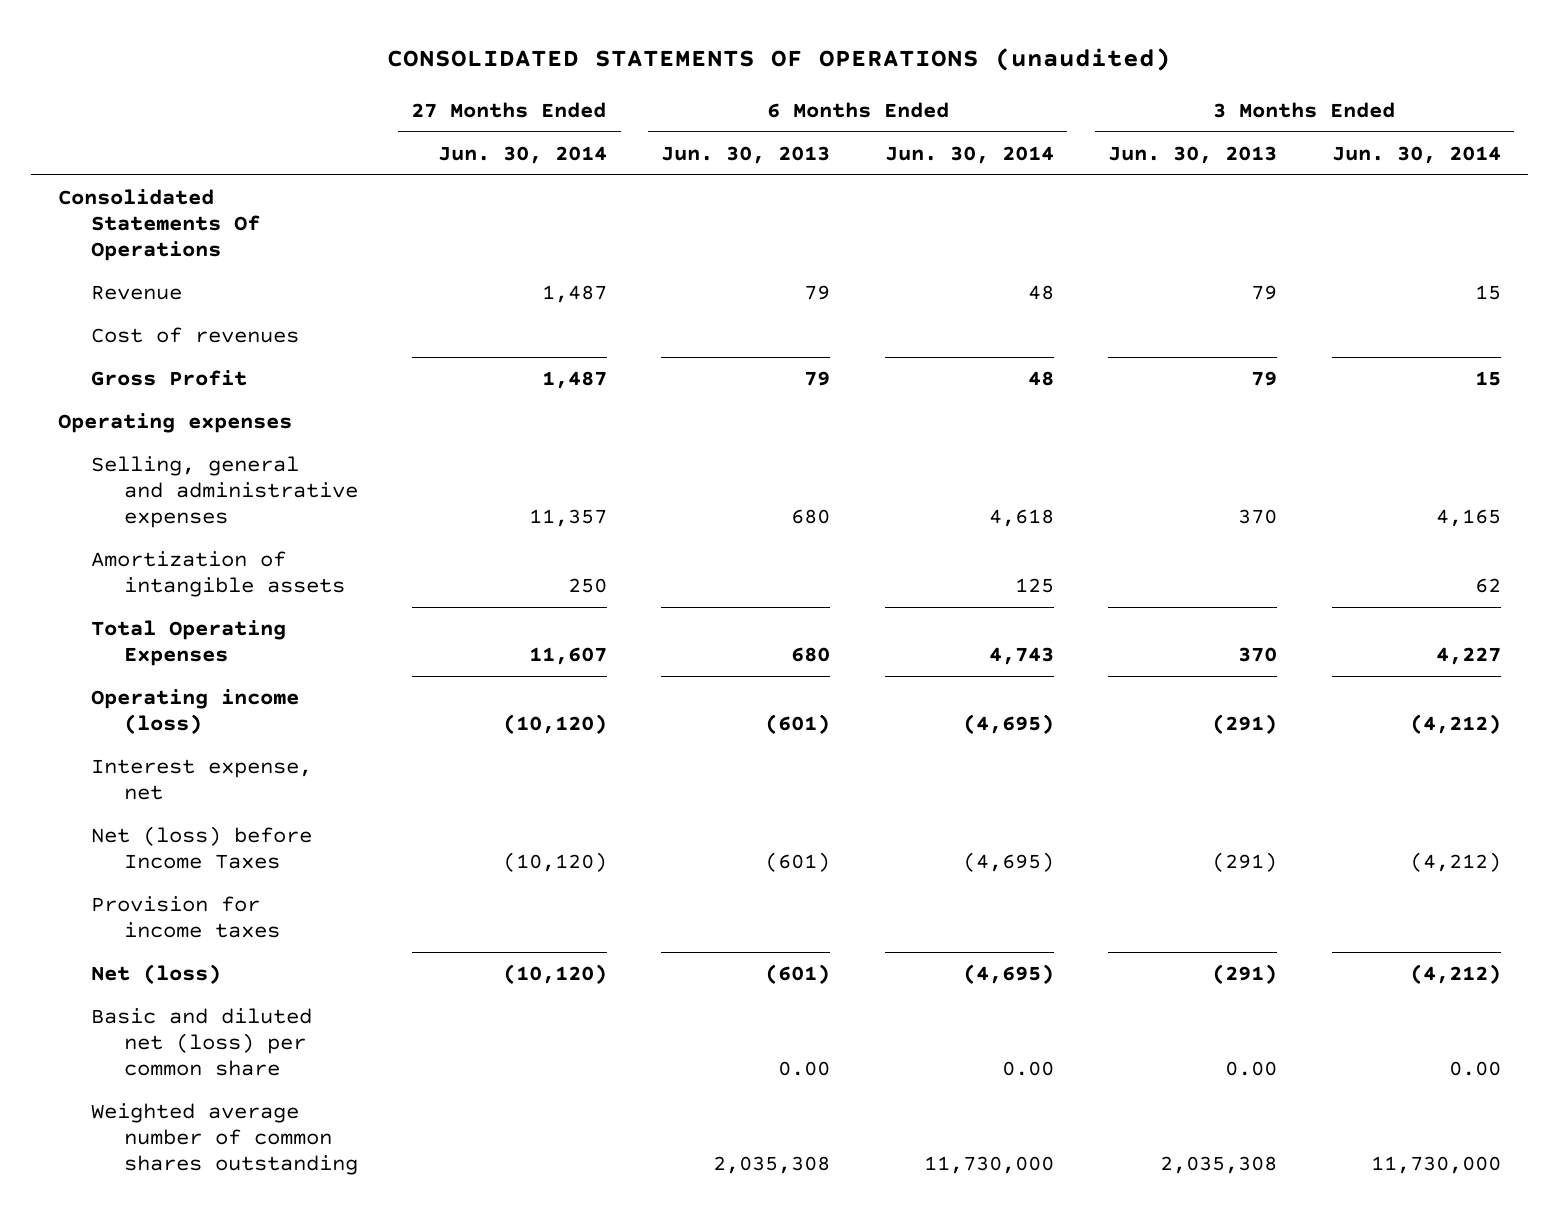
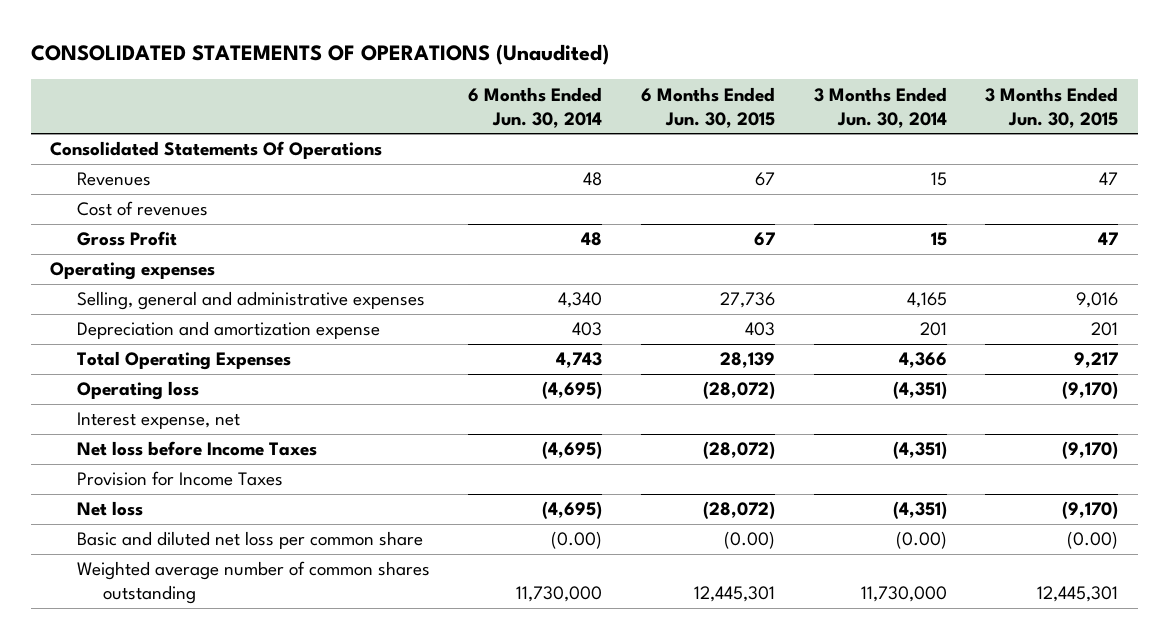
- CONSOLIDATED STATEMENTS OF OPERATIONS (unaudited)
+ CONSOLIDATED STATEMENTS OF OPERATIONS (Unaudited)
- | 27 Months Ended Jun. 30, 2014 | 6 Months Ended Jun. 30, 2013 | 6 Months Ended Jun. 30, 2014 | 3 Months Ended Jun. 30, 2013 | 3 Months Ended Jun. 30, 2014
+ | 6 Months Ended Jun. 30, 2014 | 6 Months Ended Jun. 30, 2015 | 3 Months Ended Jun. 30, 2014 | 3 Months Ended Jun. 30, 2015
- Revenue | 1,487 | 79 | 48 | 79 | 15
+ Revenues | 48 | 67 | 15 | 47
- Selling, general and administrative expenses | 11,357 | 680 | 4,618 | 370 | 4,165
- Amortization of intangible assets | 250 | | 125 | | 62
- Total Operating Expenses | 11,607 | 680 | 4,743 | 370 | 4,227
- Operating income (loss) | (10,120) | (601) | (4,695) | (291) | (4,212)
+ Selling, general and administrative expenses | 4,340 | 27,736 | 4,165 | 9,016
+ Depreciation and amortization expense | 403 | 403 | 201 | 201
+ Total Operating Expenses | 4,743 | 28,139 | 4,366 | 9,217
+ Operating loss | (4,695) | (28,072) | (4,351) | (9,170)
- Net (loss) before Income Taxes | (10,120) | (601) | (4,695) | (291) | (4,212)
- Provision for income taxes
- Net (loss) | (10,120) | (601) | (4,695) | (291) | (4,212)
- Basic and diluted net (loss) per common share | | 0.00 | 0.00 | 0.00 | 0.00
+ Net loss before Income Taxes | (4,695) | (28,072) | (4,351) | (9,170)
+ Provision for Income Taxes
+ Net loss | (4,695) | (28,072) | (4,351) | (9,170)
+ Basic and diluted net loss per common share | (0.00) | (0.00) | (0.00) | (0.00)

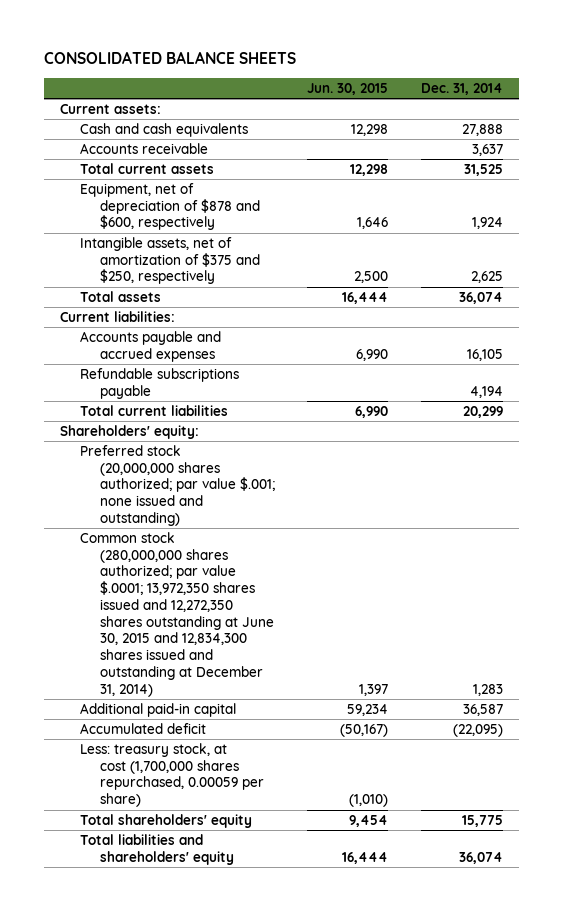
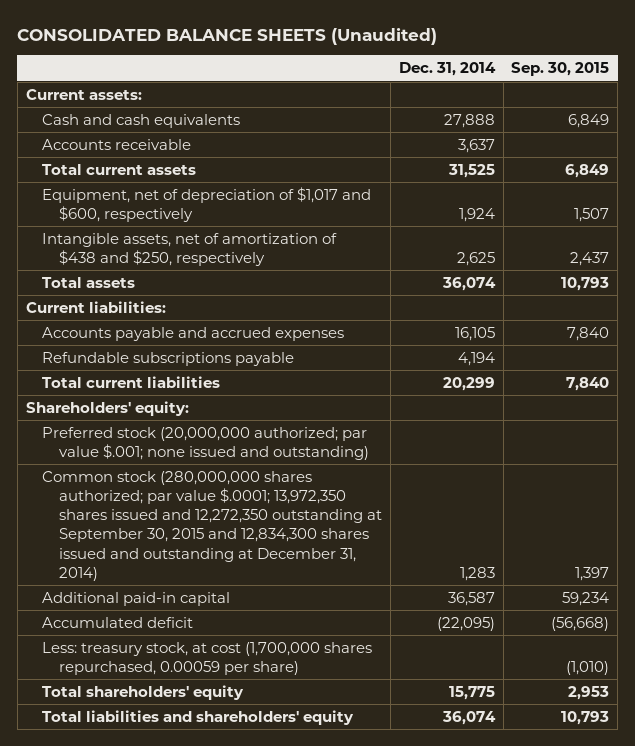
- CONSOLIDATED BALANCE SHEETS
+ CONSOLIDATED BALANCE SHEETS (Unaudited)
- | Jun. 30, 2015 | Dec. 31, 2014
+ | Dec. 31, 2014 | Sep. 30, 2015
- Equipment, net of depreciation of $878 and $600, respectively | 1,646 | 1,924
- Intangible assets, net of amortization of $375 and $250, respectively | 2,500 | 2,625
+ Equipment, net of depreciation of $1,017 and $600, respectively | 1,924 | 1,507
+ Intangible assets, net of amortization of $438 and $250, respectively | 2,625 | 2,437
- Preferred stock (20,000,000 shares authorized; par value $.001; none issued and outstanding)
- Common stock (280,000,000 shares authorized; par value $.0001; 13,972,350 shares issued and 12,272,350 shares outstanding at June 30, 2015 and 12,834,300 shares issued and outstanding at December 31, 2014) | 1,397 | 1,283
+ Preferred stock (20,000,000 authorized; par value $.001; none issued and outstanding)
+ Common stock (280,000,000 shares authorized; par value $.0001; 13,972,350 shares issued and 12,272,350 outstanding at September 30, 2015 and 12,834,300 shares issued and outstanding at December 31, 2014) | 1,283 | 1,397

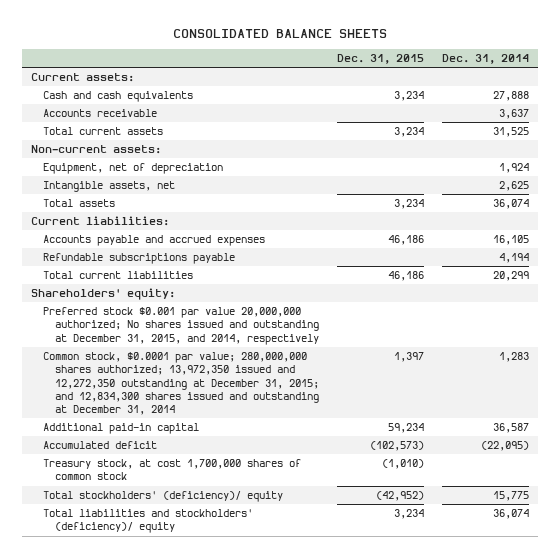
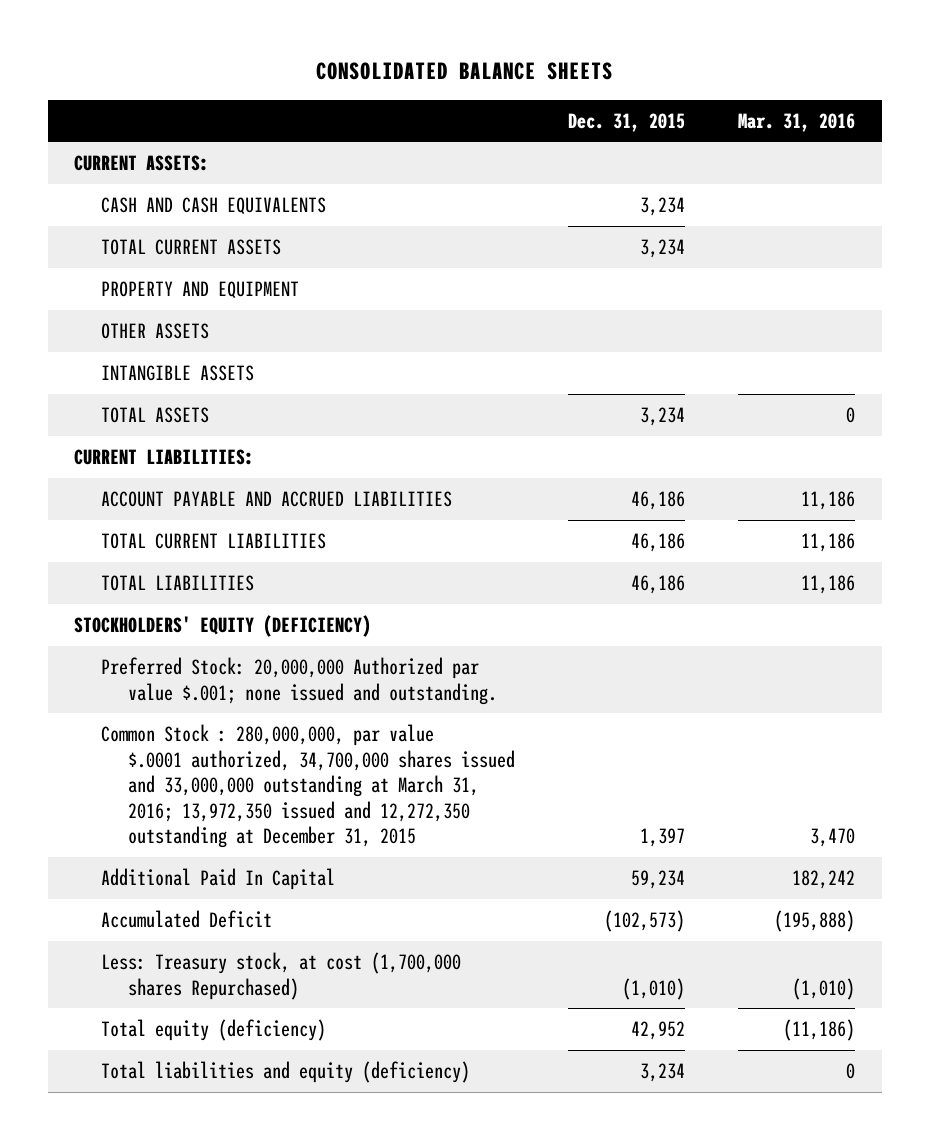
- | Dec. 31, 2015 | Dec. 31, 2014
+ | Dec. 31, 2015 | Mar. 31, 2016
- Current assets:
- Cash and cash equivalents | 3,234 | 27,888
- Accounts receivable | | 3,637
- Total current assets | 3,234 | 31,525
- Non-current assets:
- Equipment, net of depreciation | | 1,924
- Intangible assets, net | | 2,625
- Total assets | 3,234 | 36,074
- Current liabilities:
- Accounts payable and accrued expenses | 46,186 | 16,105
- Refundable subscriptions payable | | 4,194
- Total current liabilities | 46,186 | 20,299
- Shareholders' equity:
- Preferred stock $0.001 par value 20,000,000 authorized; No shares issued and outstanding at December 31, 2015, and 2014, respectively
- Common stock, $0.0001 par value; 280,000,000 shares authorized; 13,972,350 issued and 12,272,350 outstanding at December 31, 2015; and 12,834,300 shares issued and outstanding at December 31, 2014 | 1,397 | 1,283
- Additional paid-in capital | 59,234 | 36,587
- Accumulated deficit | (102,573) | (22,095)
- Treasury stock, at cost 1,700,000 shares of common stock | (1,010) |
- Total stockholders' (deficiency)/ equity | (42,952) | 15,775
- Total liabilities and stockholders' (deficiency)/ equity | 3,234 | 36,074
+ CURRENT ASSETS:
+ CASH AND CASH EQUIVALENTS | 3,234 |
+ TOTAL CURRENT ASSETS | 3,234 |
+ PROPERTY AND EQUIPMENT
+ OTHER ASSETS
+ INTANGIBLE ASSETS
+ TOTAL ASSETS | 3,234 | 0
+ CURRENT LIABILITIES:
+ ACCOUNT PAYABLE AND ACCRUED LIABILITIES | 46,186 | 11,186
+ TOTAL CURRENT LIABILITIES | 46,186 | 11,186
+ TOTAL LIABILITIES | 46,186 | 11,186
+ STOCKHOLDERS' EQUITY (DEFICIENCY)
+ Preferred Stock: 20,000,000 Authorized par value $.001; none issued and outstanding.
+ Common Stock : 280,000,000, par value $.0001 authorized, 34,700,000 shares issued and 33,000,000 outstanding at March 31, 2016; 13,972,350 issued and 12,272,350 outstanding at December 31, 2015 | 1,397 | 3,470
+ Additional Paid In Capital | 59,234 | 182,242
+ Accumulated Deficit | (102,573) | (195,888)
+ Less: Treasury stock, at cost (1,700,000 shares Repurchased) | (1,010) | (1,010)
+ Total equity (deficiency) | 42,952 | (11,186)
+ Total liabilities and equity (deficiency) | 3,234 | 0

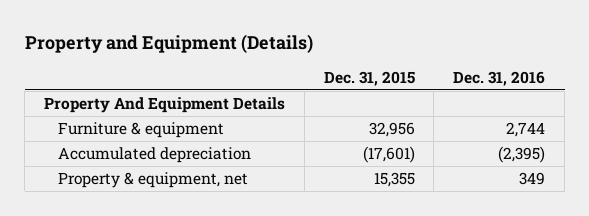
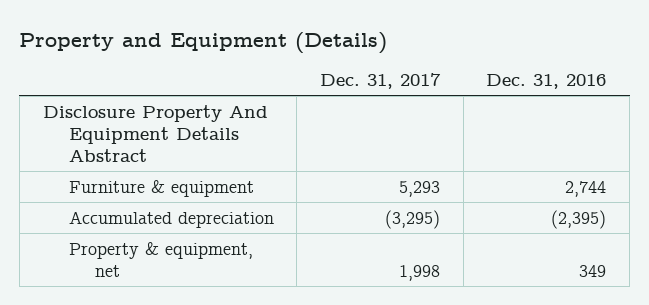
- | Dec. 31, 2015 | Dec. 31, 2016
+ | Dec. 31, 2017 | Dec. 31, 2016
- Property And Equipment Details
+ Disclosure Property And Equipment Details Abstract

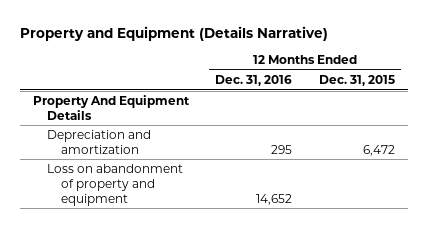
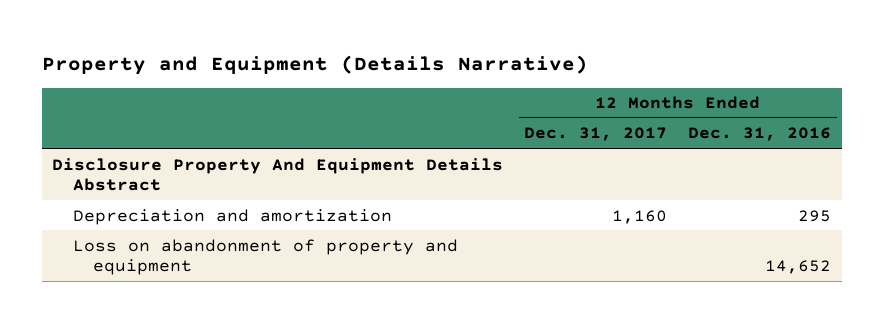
- | 12 Months Ended Dec. 31, 2016 | 12 Months Ended Dec. 31, 2015
+ | 12 Months Ended Dec. 31, 2017 | 12 Months Ended Dec. 31, 2016
- Property And Equipment Details
+ Disclosure Property And Equipment Details Abstract

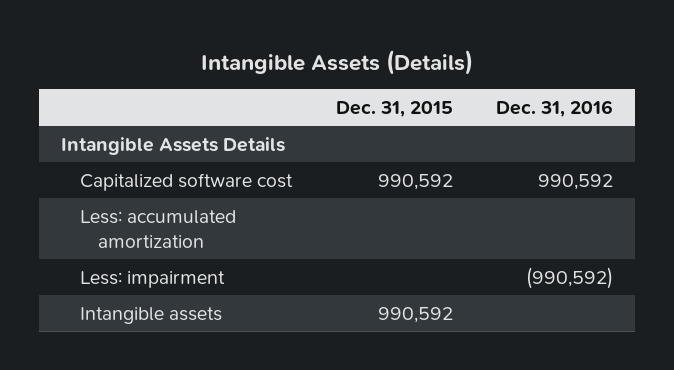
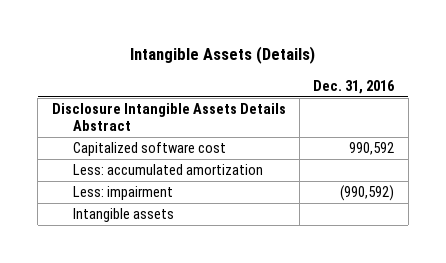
- | Dec. 31, 2015 | Dec. 31, 2016
+ | Dec. 31, 2016
- Intangible Assets Details
+ Disclosure Intangible Assets Details Abstract

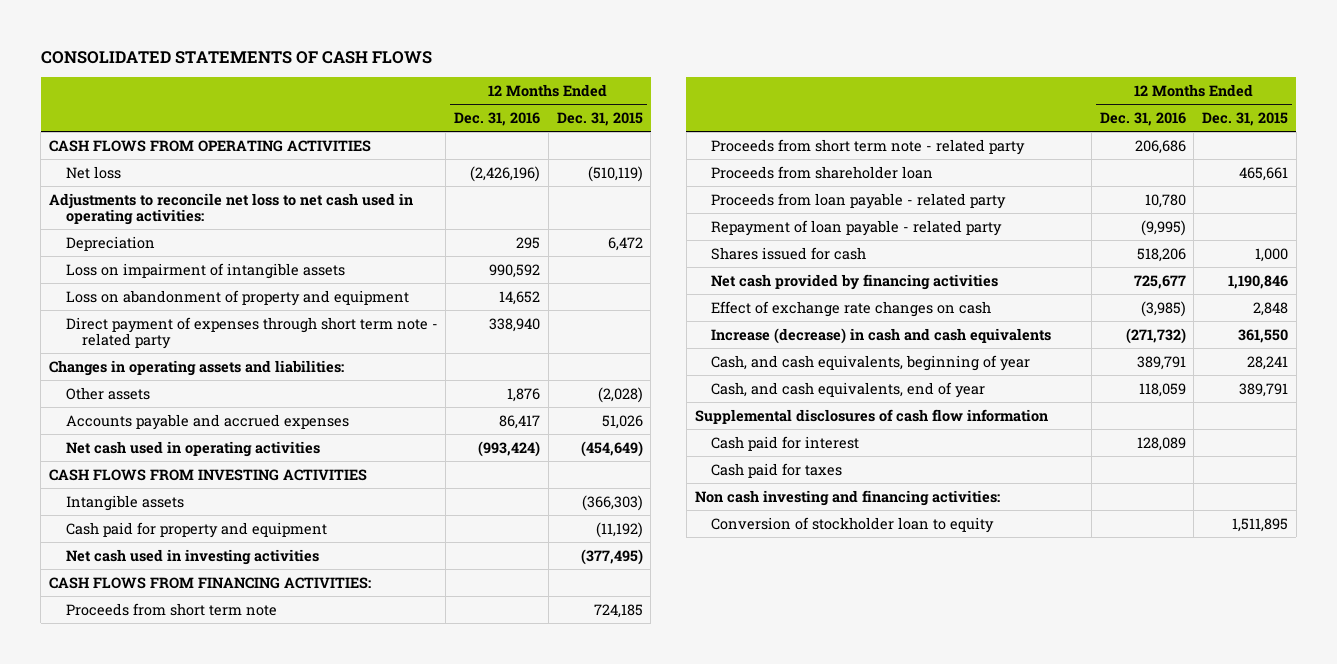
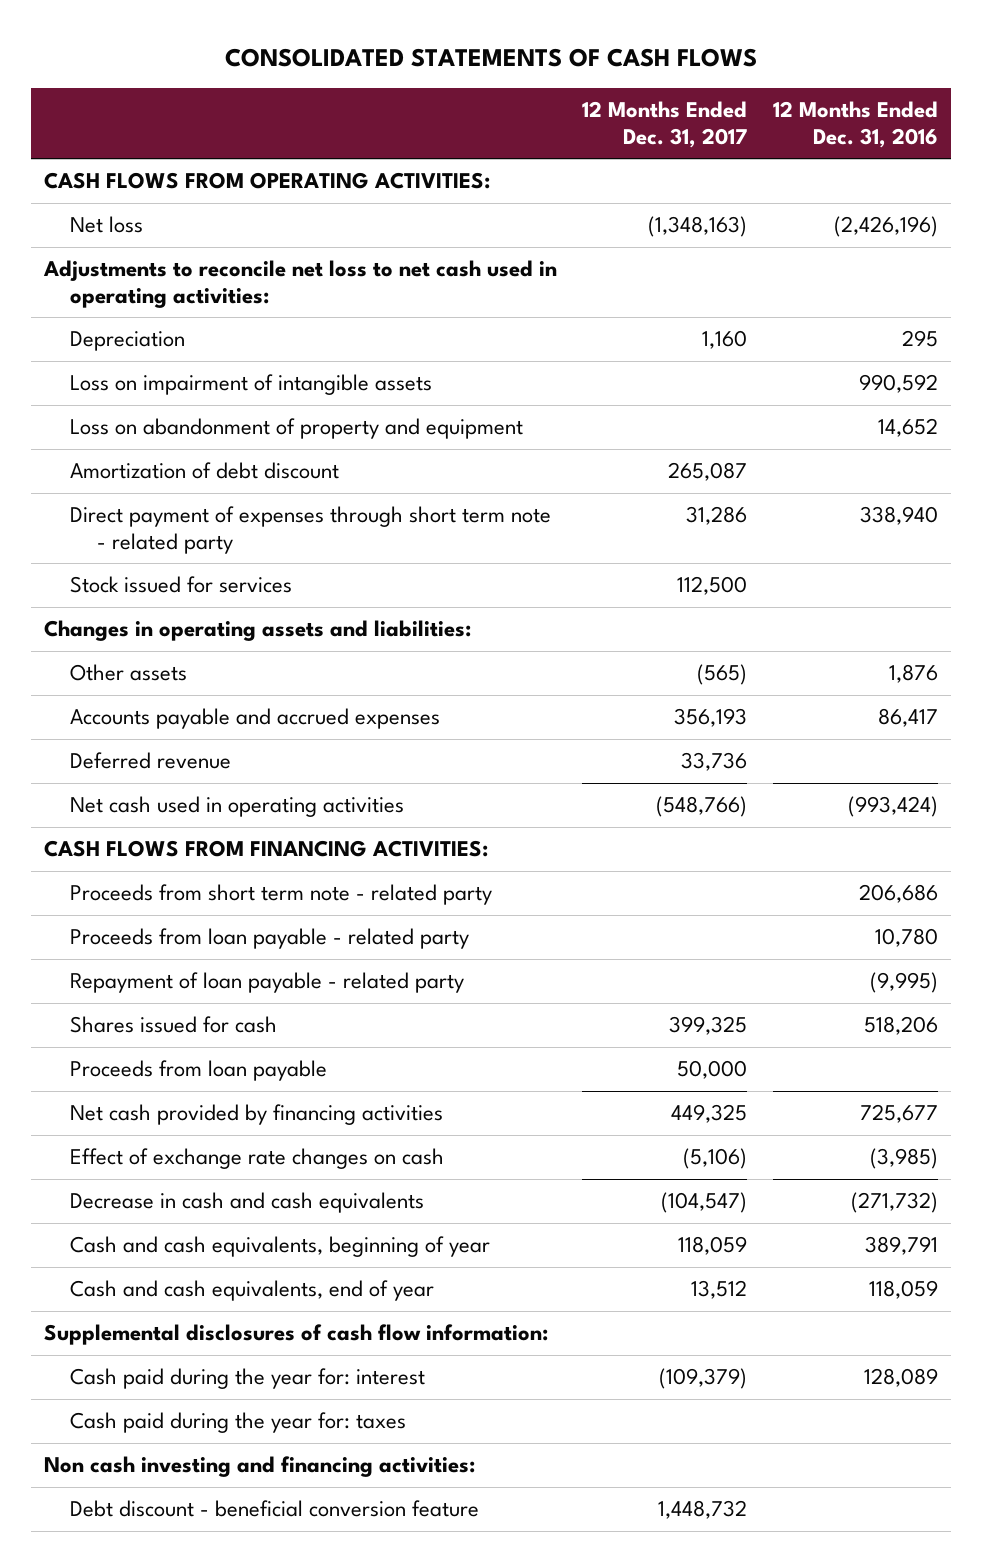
- | 12 Months Ended Dec. 31, 2016 | 12 Months Ended Dec. 31, 2015
+ | 12 Months Ended Dec. 31, 2017 | 12 Months Ended Dec. 31, 2016
- CASH FLOWS FROM OPERATING ACTIVITIES
+ CASH FLOWS FROM OPERATING ACTIVITIES:
+ Amortization of debt discount | 265,087 |
+ Stock issued for services | 112,500 |
+ Deferred revenue | 33,736 |
- CASH FLOWS FROM INVESTING ACTIVITIES
- Intangible assets | | (366,303)
- Cash paid for property and equipment | | (11,192)
- Net cash used in investing activities | | (377,495)
- Proceeds from short term note | | 724,185
- Proceeds from shareholder loan | | 465,661
+ Proceeds from loan payable | 50,000 |
- Increase (decrease) in cash and cash equivalents | (271,732) | 361,550
- Cash, and cash equivalents, beginning of year | 389,791 | 28,241
- Cash, and cash equivalents, end of year | 118,059 | 389,791
- Supplemental disclosures of cash flow information
- Cash paid for interest | 128,089 |
- Cash paid for taxes
+ Decrease in cash and cash equivalents | (104,547) | (271,732)
+ Cash and cash equivalents, beginning of year | 118,059 | 389,791
+ Cash and cash equivalents, end of year | 13,512 | 118,059
+ Supplemental disclosures of cash flow information:
+ Cash paid during the year for: interest | (109,379) | 128,089
+ Cash paid during the year for: taxes
- Conversion of stockholder loan to equity | | 1,511,895
+ Debt discount - beneficial conversion feature | 1,448,732 |

